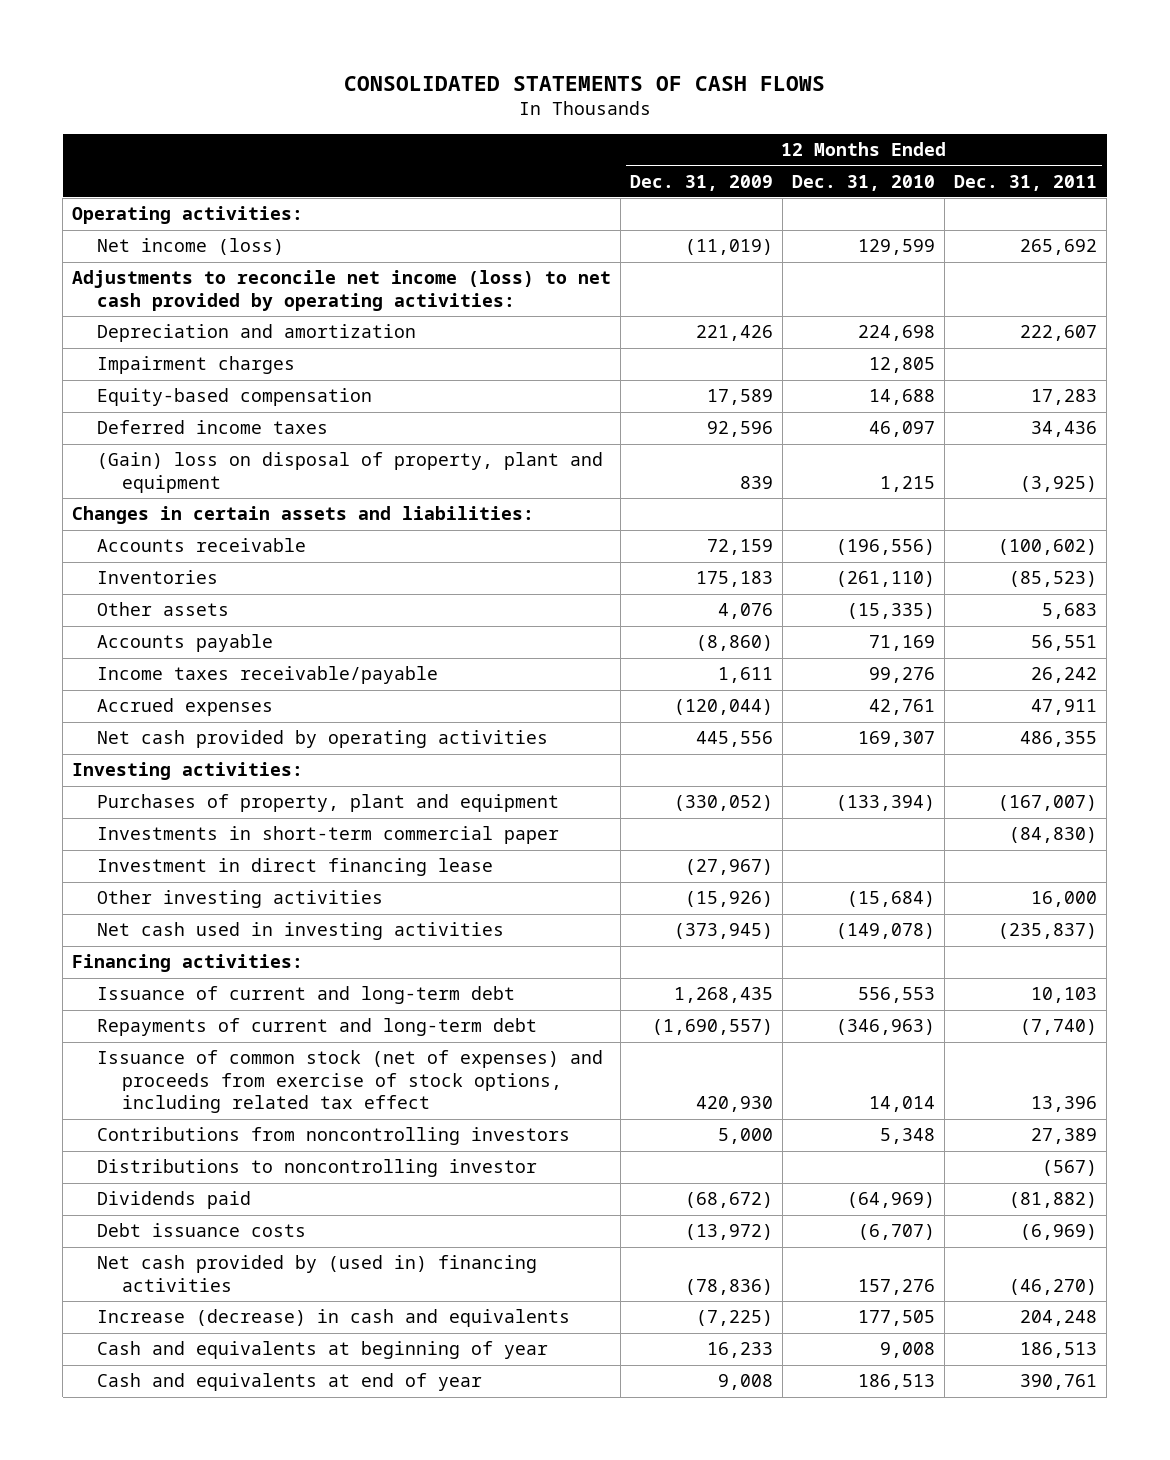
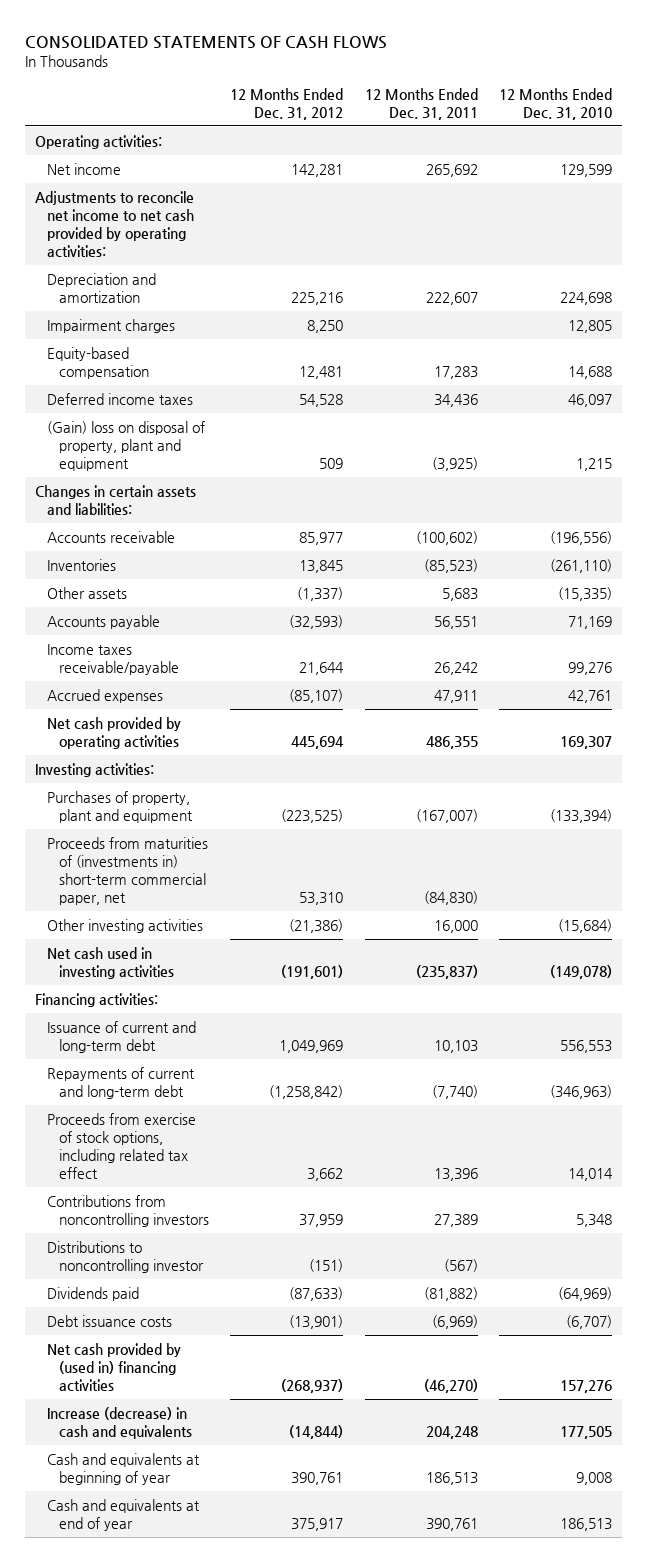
- | 12 Months Ended Dec. 31, 2009 | 12 Months Ended Dec. 31, 2010 | 12 Months Ended Dec. 31, 2011
+ | 12 Months Ended Dec. 31, 2012 | 12 Months Ended Dec. 31, 2011 | 12 Months Ended Dec. 31, 2010
- Net income (loss) | (11,019) | 129,599 | 265,692
- Adjustments to reconcile net income (loss) to net cash provided by operating activities:
+ Net income | 142,281 | 265,692 | 129,599
+ Adjustments to reconcile net income to net cash provided by operating activities:
- Investments in short-term commercial paper | | | (84,830)
- Investment in direct financing lease | (27,967) | |
+ Proceeds from maturities of (investments in) short-term commercial paper, net | 53,310 | (84,830) |
- Issuance of common stock (net of expenses) and proceeds from exercise of stock options, including related tax effect | 420,930 | 14,014 | 13,396
+ Proceeds from exercise of stock options, including related tax effect | 3,662 | 13,396 | 14,014

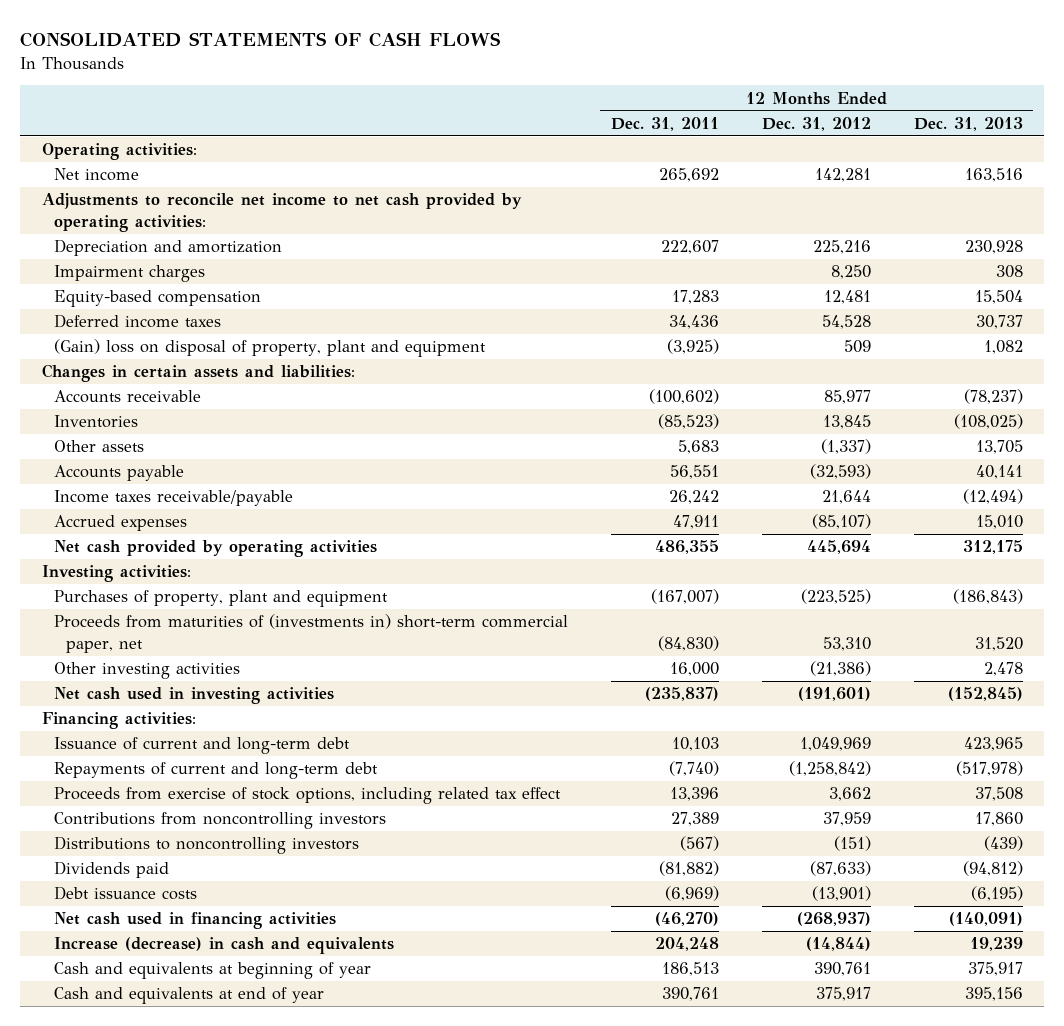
- | 12 Months Ended Dec. 31, 2012 | 12 Months Ended Dec. 31, 2011 | 12 Months Ended Dec. 31, 2010
+ | 12 Months Ended Dec. 31, 2011 | 12 Months Ended Dec. 31, 2012 | 12 Months Ended Dec. 31, 2013
- Distributions to noncontrolling investor | (151) | (567) |
+ Distributions to noncontrolling investors | (567) | (151) | (439)
- Net cash provided by (used in) financing activities | (268,937) | (46,270) | 157,276
+ Net cash used in financing activities | (46,270) | (268,937) | (140,091)

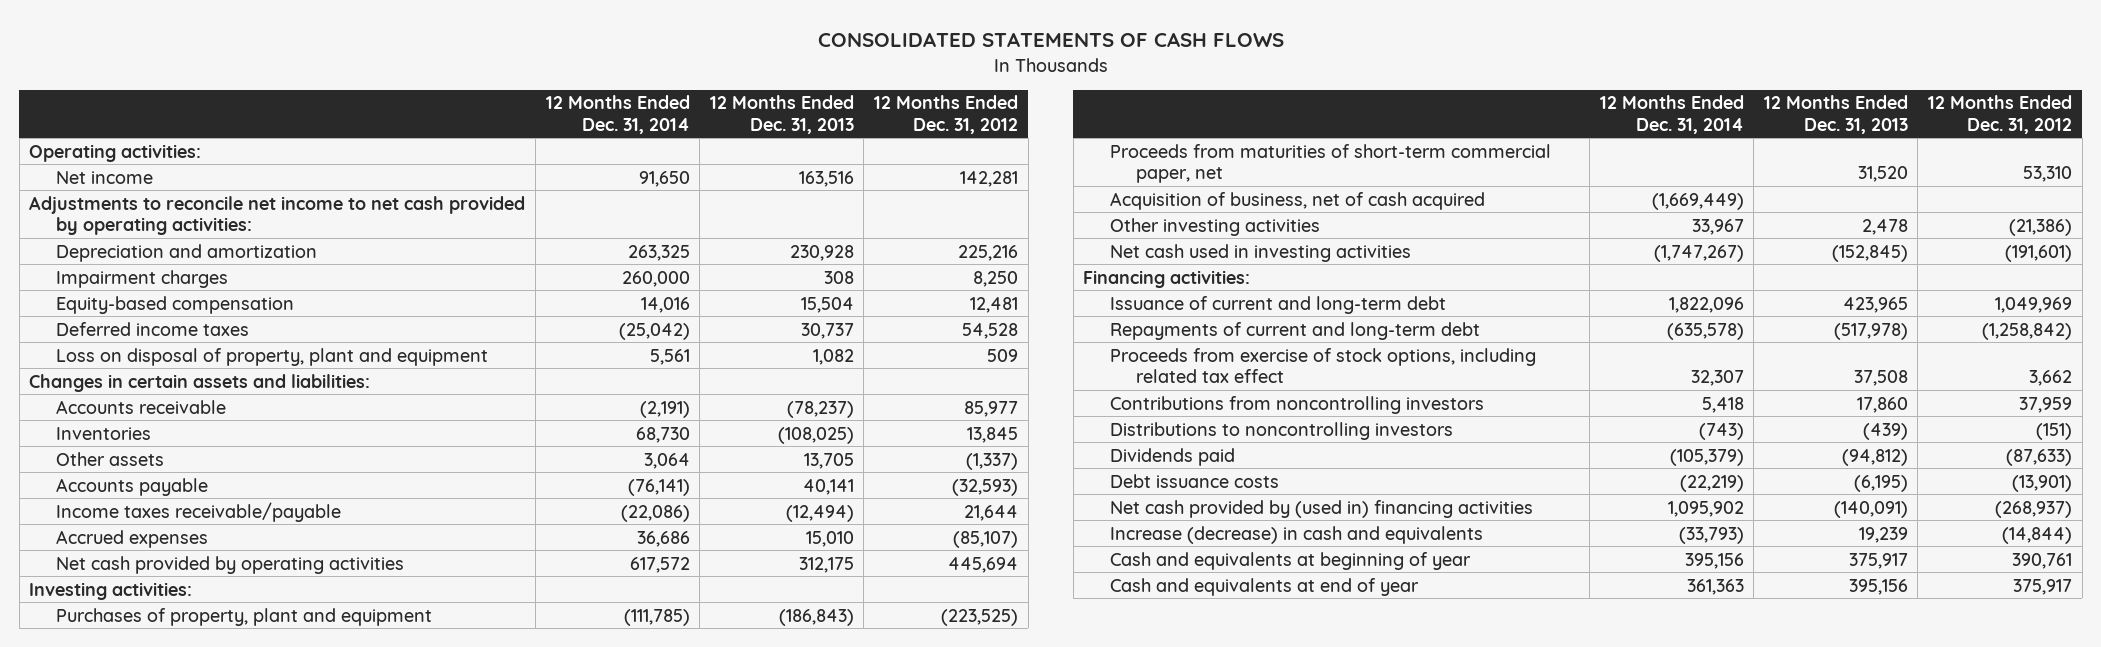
- | 12 Months Ended Dec. 31, 2011 | 12 Months Ended Dec. 31, 2012 | 12 Months Ended Dec. 31, 2013
+ | 12 Months Ended Dec. 31, 2014 | 12 Months Ended Dec. 31, 2013 | 12 Months Ended Dec. 31, 2012
- (Gain) loss on disposal of property, plant and equipment | (3,925) | 509 | 1,082
+ Loss on disposal of property, plant and equipment | 5,561 | 1,082 | 509
- Proceeds from maturities of (investments in) short-term commercial paper, net | (84,830) | 53,310 | 31,520
+ Proceeds from maturities of short-term commercial paper, net | | 31,520 | 53,310
+ Acquisition of business, net of cash acquired | (1,669,449) | |
- Net cash used in financing activities | (46,270) | (268,937) | (140,091)
+ Net cash provided by (used in) financing activities | 1,095,902 | (140,091) | (268,937)

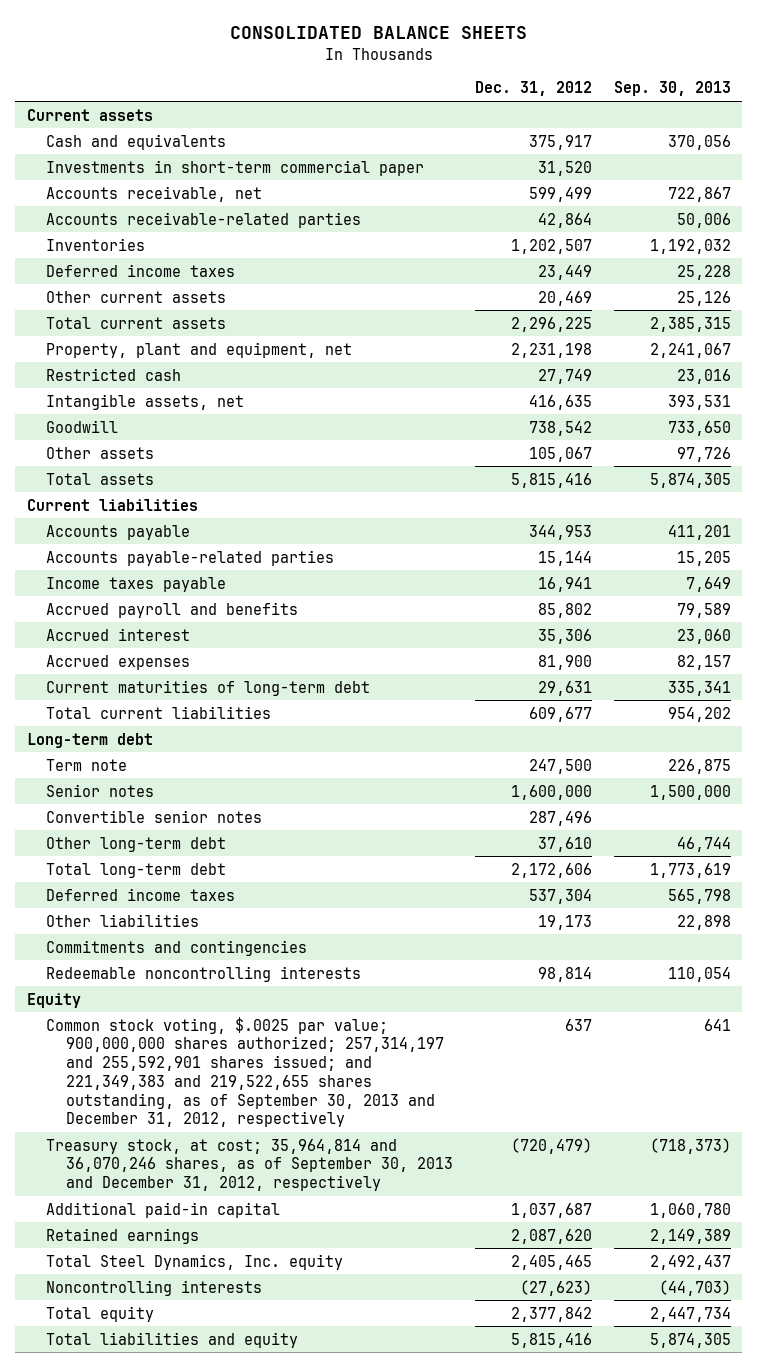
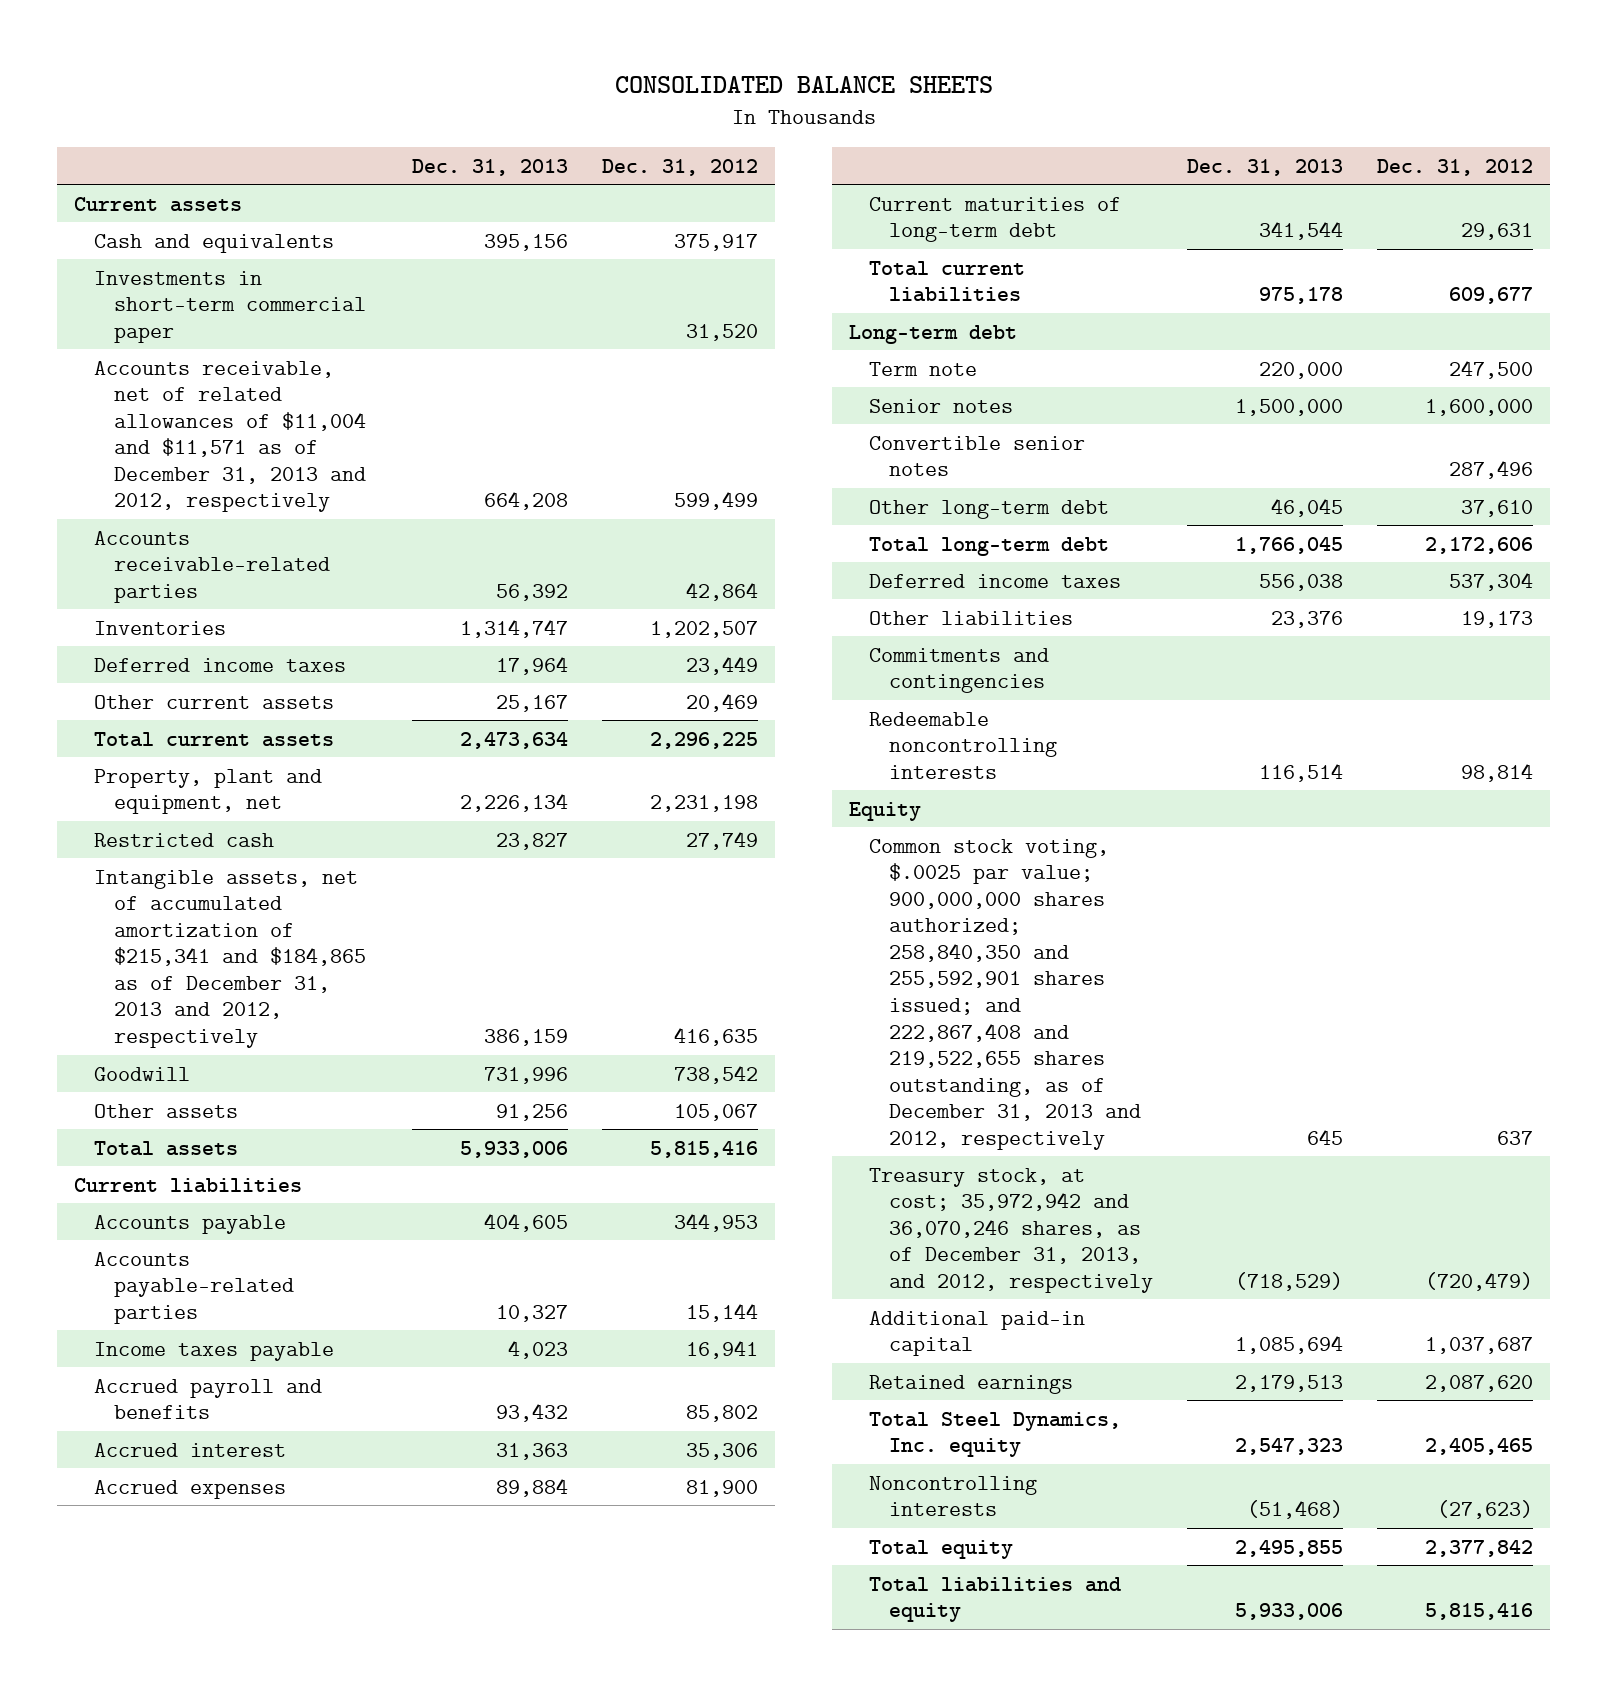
- | Dec. 31, 2012 | Sep. 30, 2013
+ | Dec. 31, 2013 | Dec. 31, 2012
- Accounts receivable, net | 599,499 | 722,867
+ Accounts receivable, net of related allowances of $11,004 and $11,571 as of December 31, 2013 and 2012, respectively | 664,208 | 599,499
- Intangible assets, net | 416,635 | 393,531
+ Intangible assets, net of accumulated amortization of $215,341 and $184,865 as of December 31, 2013 and 2012, respectively | 386,159 | 416,635
- Common stock voting, $.0025 par value; 900,000,000 shares authorized; 257,314,197 and 255,592,901 shares issued; and 221,349,383 and 219,522,655 shares outstanding, as of September 30, 2013 and December 31, 2012, respectively | 637 | 641
- Treasury stock, at cost; 35,964,814 and 36,070,246 shares, as of September 30, 2013 and December 31, 2012, respectively | (720,479) | (718,373)
+ Common stock voting, $.0025 par value; 900,000,000 shares authorized; 258,840,350 and 255,592,901 shares issued; and 222,867,408 and 219,522,655 shares outstanding, as of December 31, 2013 and 2012, respectively | 645 | 637
+ Treasury stock, at cost; 35,972,942 and 36,070,246 shares, as of December 31, 2013, and 2012, respectively | (718,529) | (720,479)

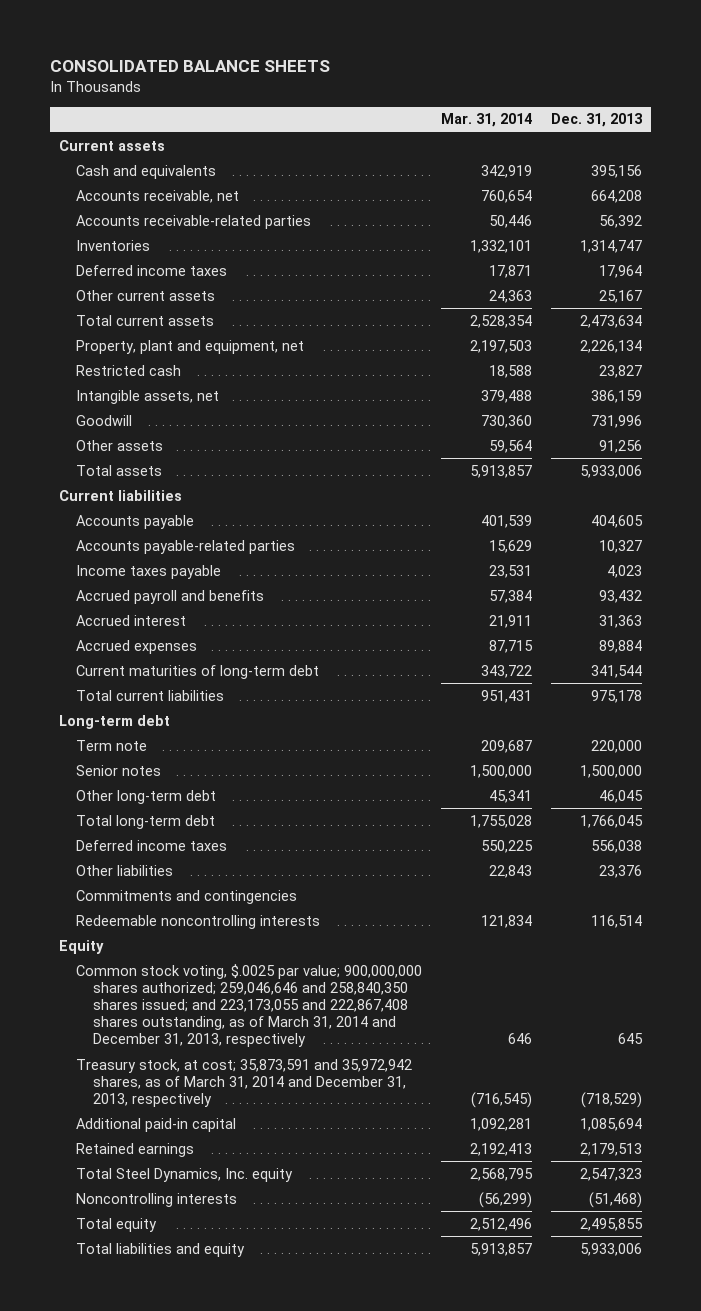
- | Dec. 31, 2013 | Dec. 31, 2012
+ | Mar. 31, 2014 | Dec. 31, 2013
- Investments in short-term commercial paper | | 31,520
- Accounts receivable, net of related allowances of $11,004 and $11,571 as of December 31, 2013 and 2012, respectively | 664,208 | 599,499
+ Accounts receivable, net | 760,654 | 664,208
- Intangible assets, net of accumulated amortization of $215,341 and $184,865 as of December 31, 2013 and 2012, respectively | 386,159 | 416,635
+ Intangible assets, net | 379,488 | 386,159
- Convertible senior notes | | 287,496
- Common stock voting, $.0025 par value; 900,000,000 shares authorized; 258,840,350 and 255,592,901 shares issued; and 222,867,408 and 219,522,655 shares outstanding, as of December 31, 2013 and 2012, respectively | 645 | 637
- Treasury stock, at cost; 35,972,942 and 36,070,246 shares, as of December 31, 2013, and 2012, respectively | (718,529) | (720,479)
+ Common stock voting, $.0025 par value; 900,000,000 shares authorized; 259,046,646 and 258,840,350 shares issued; and 223,173,055 and 222,867,408 shares outstanding, as of March 31, 2014 and December 31, 2013, respectively | 646 | 645
+ Treasury stock, at cost; 35,873,591 and 35,972,942 shares, as of March 31, 2014 and December 31, 2013, respectively | (716,545) | (718,529)

